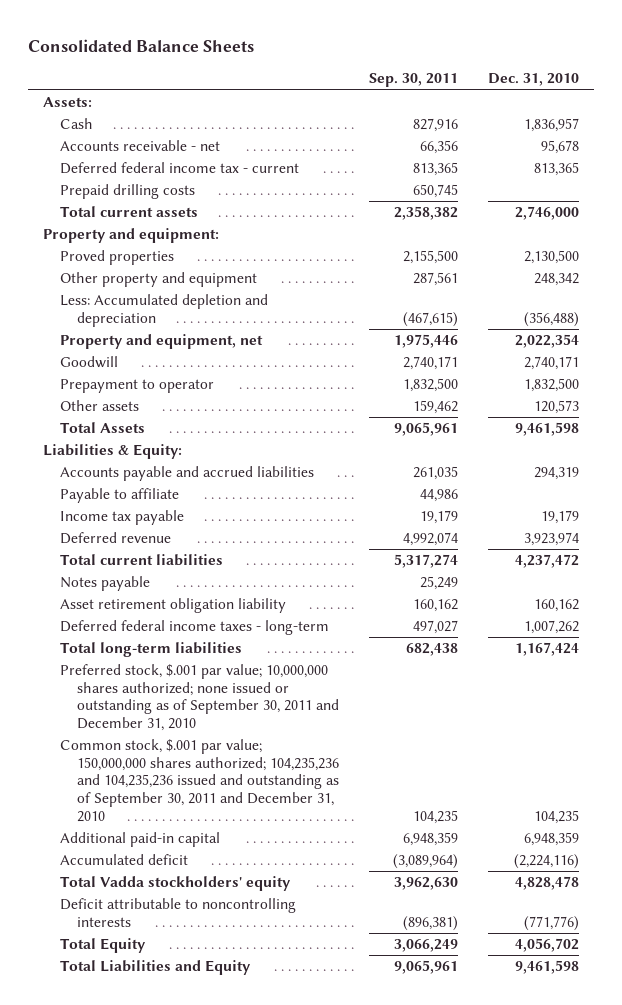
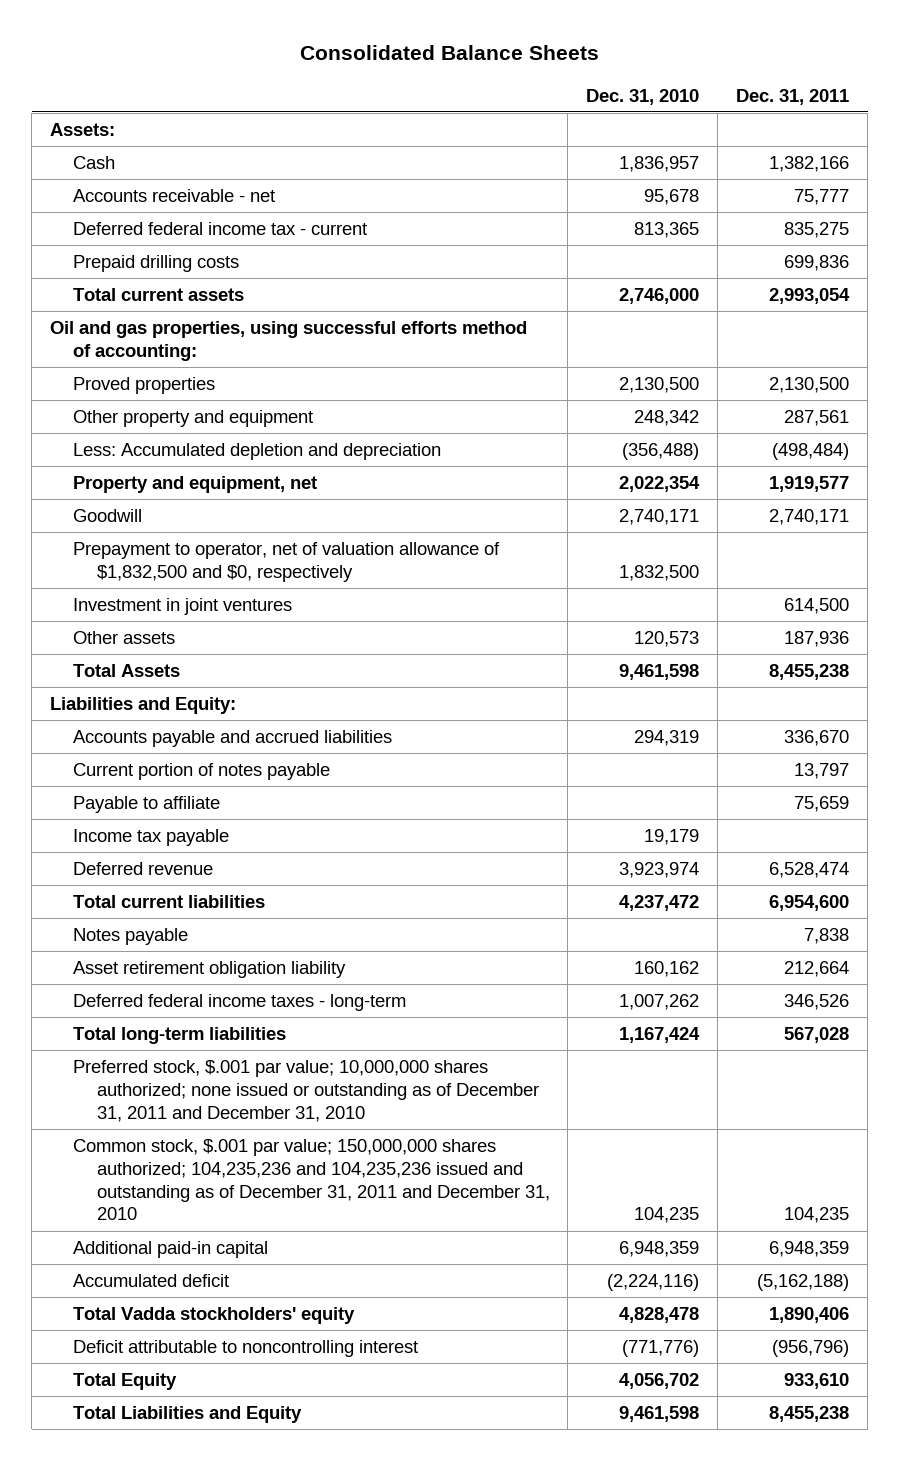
- | Sep. 30, 2011 | Dec. 31, 2010
+ | Dec. 31, 2010 | Dec. 31, 2011
- Property and equipment:
+ Oil and gas properties, using successful efforts method of accounting:
- Prepayment to operator | 1,832,500 | 1,832,500
+ Prepayment to operator, net of valuation allowance of $1,832,500 and $0, respectively | 1,832,500 |
+ Investment in joint ventures | | 614,500
- Liabilities & Equity:
+ Liabilities and Equity:
+ Current portion of notes payable | | 13,797
- Preferred stock, $.001 par value; 10,000,000 shares authorized; none issued or outstanding as of September 30, 2011 and December 31, 2010
- Common stock, $.001 par value; 150,000,000 shares authorized; 104,235,236 and 104,235,236 issued and outstanding as of September 30, 2011 and December 31, 2010 | 104,235 | 104,235
+ Preferred stock, $.001 par value; 10,000,000 shares authorized; none issued or outstanding as of December 31, 2011 and December 31, 2010
+ Common stock, $.001 par value; 150,000,000 shares authorized; 104,235,236 and 104,235,236 issued and outstanding as of December 31, 2011 and December 31, 2010 | 104,235 | 104,235
- Deficit attributable to noncontrolling interests | (896,381) | (771,776)
+ Deficit attributable to noncontrolling interest | (771,776) | (956,796)

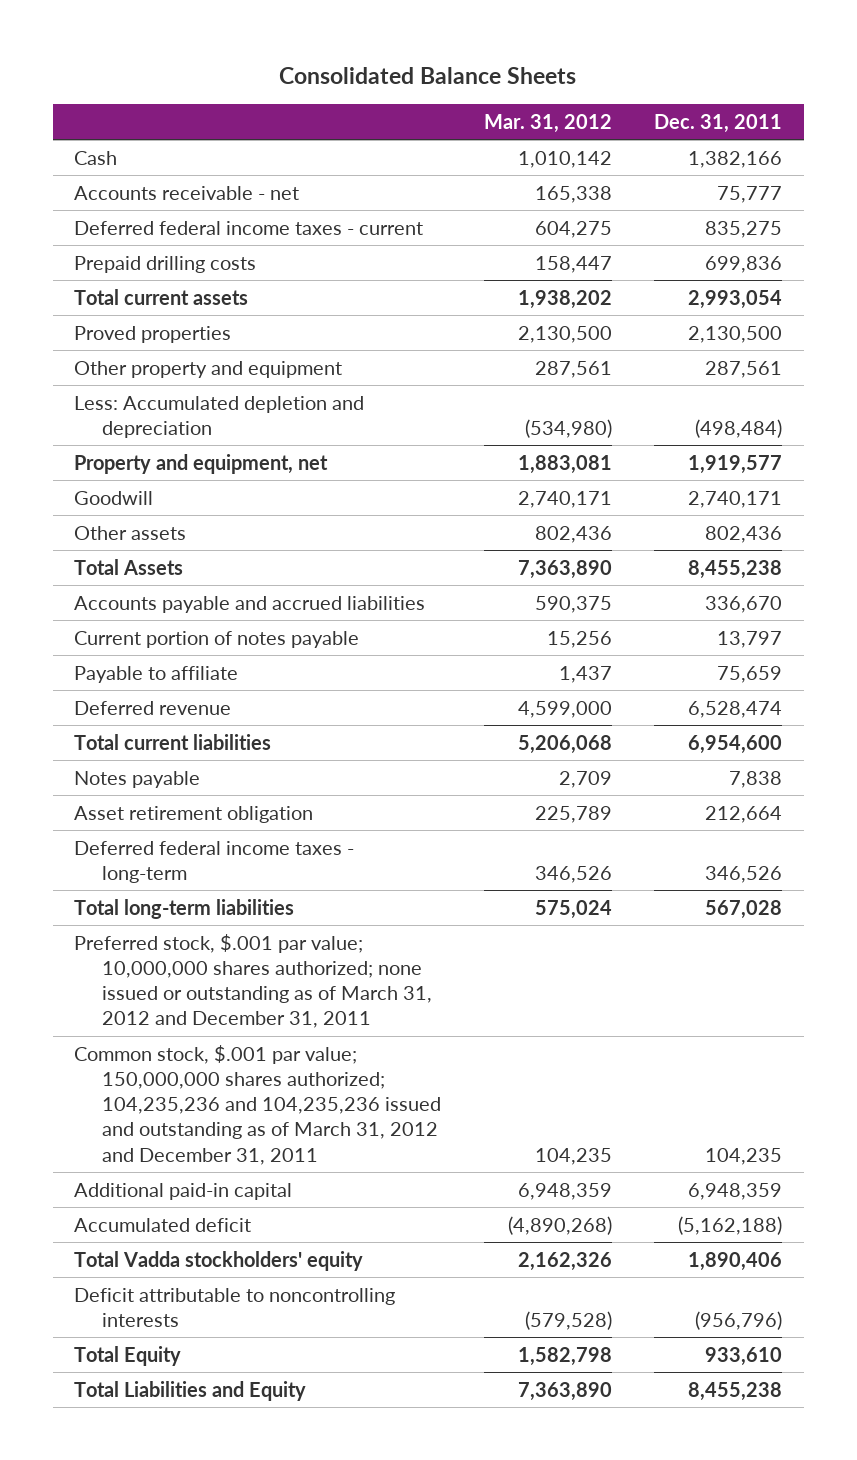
- | Dec. 31, 2010 | Dec. 31, 2011
+ | Mar. 31, 2012 | Dec. 31, 2011
- Assets:
- Deferred federal income tax - current | 813,365 | 835,275
+ Deferred federal income taxes - current | 604,275 | 835,275
- Oil and gas properties, using successful efforts method of accounting:
- Prepayment to operator, net of valuation allowance of $1,832,500 and $0, respectively | 1,832,500 |
- Investment in joint ventures | | 614,500
- Other assets | 120,573 | 187,936
+ Other assets | 802,436 | 802,436
- Liabilities and Equity:
- Income tax payable | 19,179 |
- Asset retirement obligation liability | 160,162 | 212,664
+ Asset retirement obligation | 225,789 | 212,664
- Preferred stock, $.001 par value; 10,000,000 shares authorized; none issued or outstanding as of December 31, 2011 and December 31, 2010
- Common stock, $.001 par value; 150,000,000 shares authorized; 104,235,236 and 104,235,236 issued and outstanding as of December 31, 2011 and December 31, 2010 | 104,235 | 104,235
+ Preferred stock, $.001 par value; 10,000,000 shares authorized; none issued or outstanding as of March 31, 2012 and December 31, 2011
+ Common stock, $.001 par value; 150,000,000 shares authorized; 104,235,236 and 104,235,236 issued and outstanding as of March 31, 2012 and December 31, 2011 | 104,235 | 104,235
- Deficit attributable to noncontrolling interest | (771,776) | (956,796)
+ Deficit attributable to noncontrolling interests | (579,528) | (956,796)

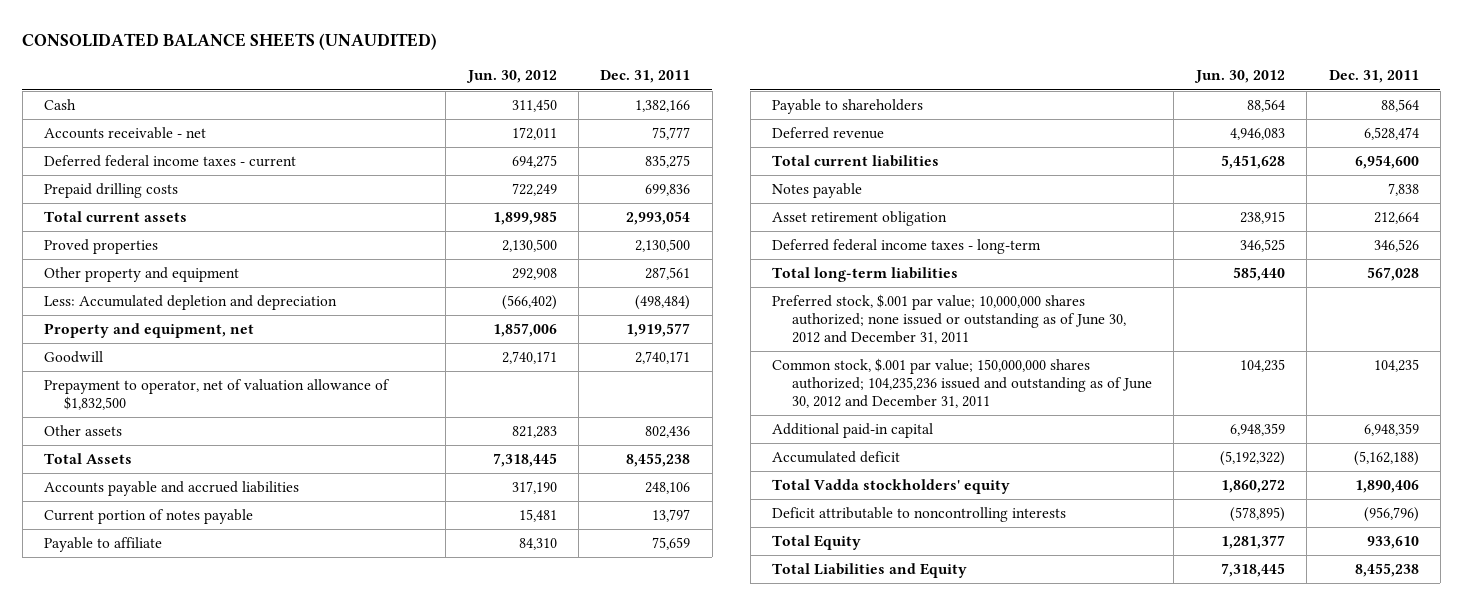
- Consolidated Balance Sheets
+ CONSOLIDATED BALANCE SHEETS (UNAUDITED)
- | Mar. 31, 2012 | Dec. 31, 2011
+ | Jun. 30, 2012 | Dec. 31, 2011
+ Prepayment to operator, net of valuation allowance of $1,832,500
- Accounts payable and accrued liabilities | 590,375 | 336,670
+ Accounts payable and accrued liabilities | 317,190 | 248,106
+ Payable to shareholders | 88,564 | 88,564
- Preferred stock, $.001 par value; 10,000,000 shares authorized; none issued or outstanding as of March 31, 2012 and December 31, 2011
- Common stock, $.001 par value; 150,000,000 shares authorized; 104,235,236 and 104,235,236 issued and outstanding as of March 31, 2012 and December 31, 2011 | 104,235 | 104,235
+ Preferred stock, $.001 par value; 10,000,000 shares authorized; none issued or outstanding as of June 30, 2012 and December 31, 2011
+ Common stock, $.001 par value; 150,000,000 shares authorized; 104,235,236 issued and outstanding as of June 30, 2012 and December 31, 2011 | 104,235 | 104,235

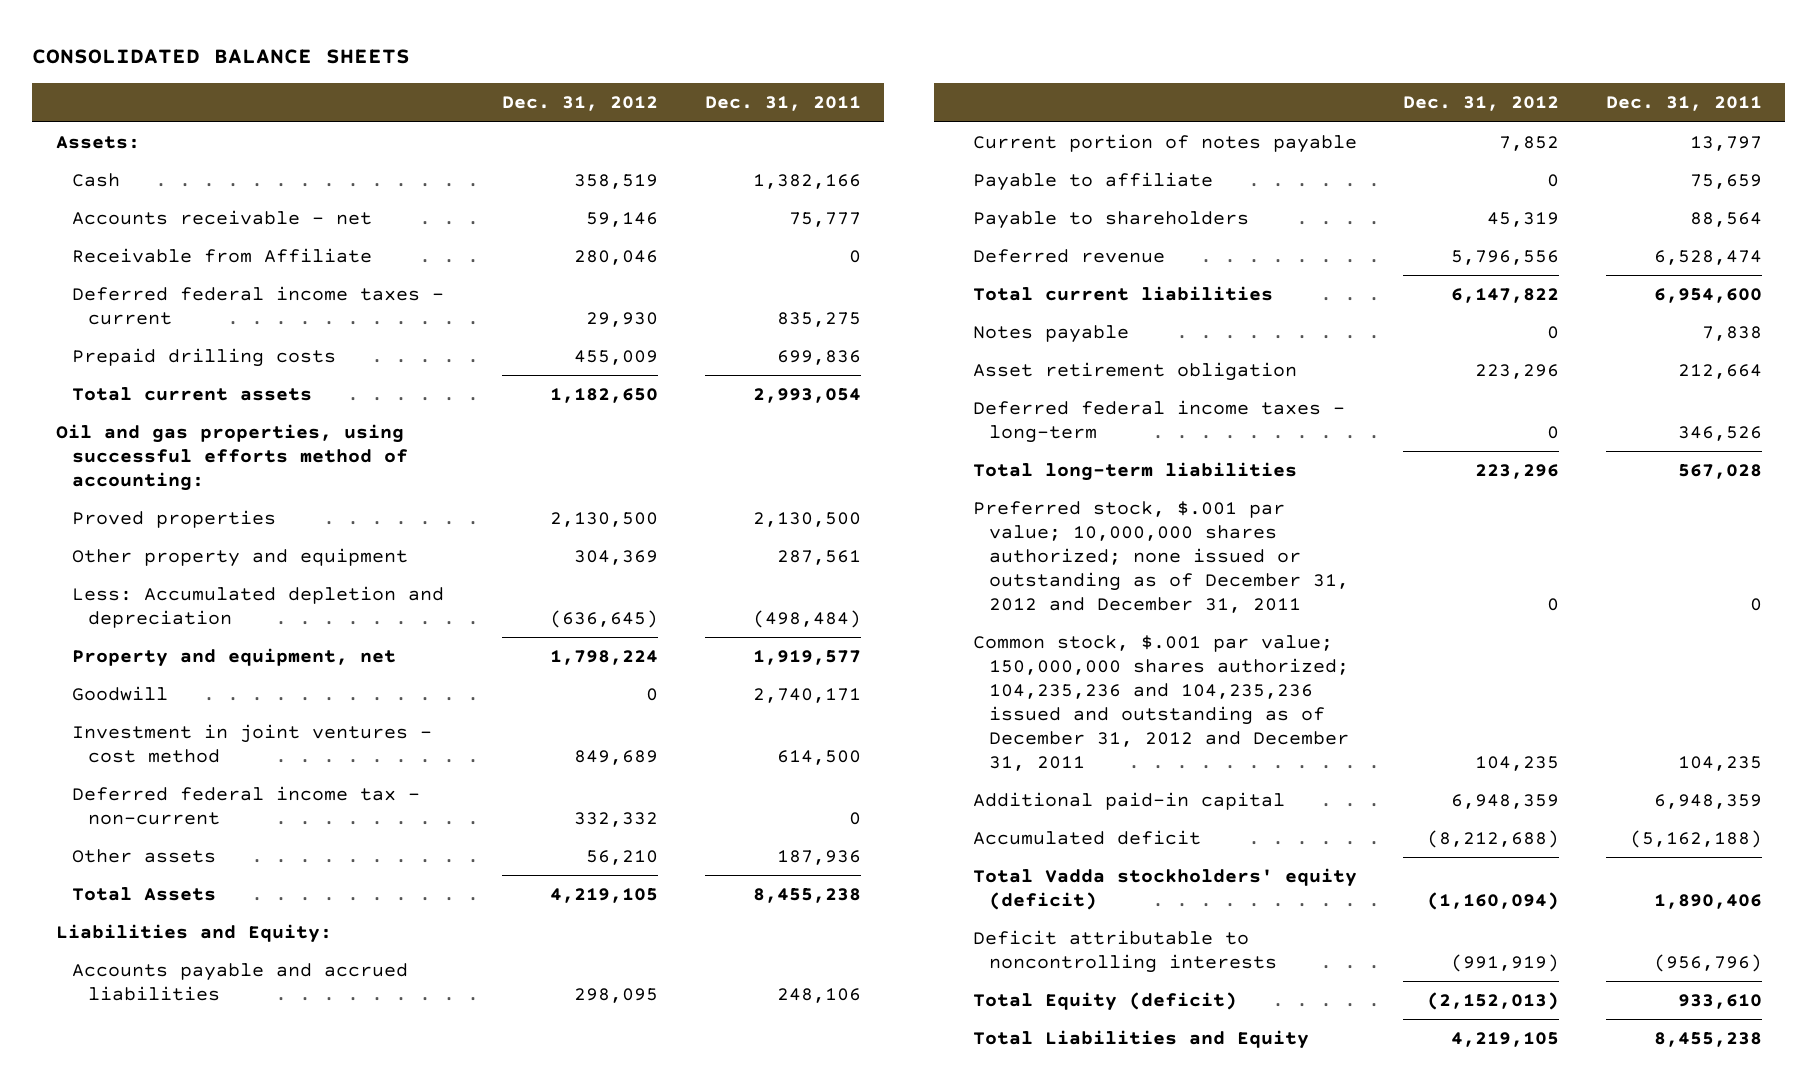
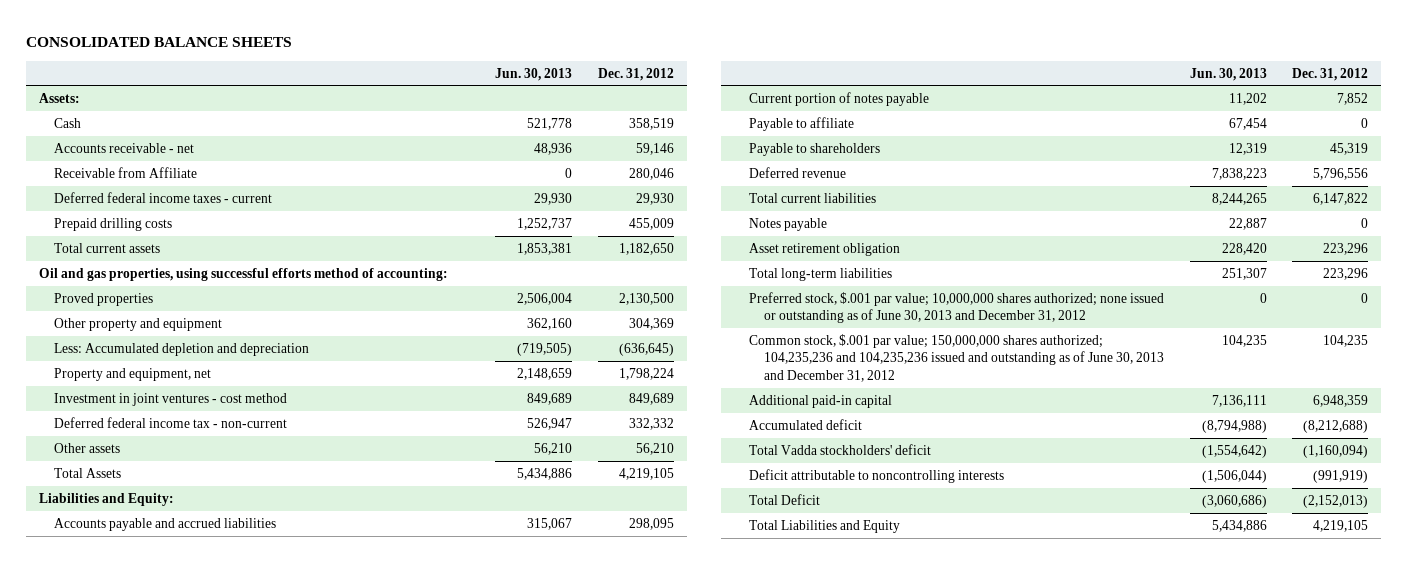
- | Dec. 31, 2012 | Dec. 31, 2011
+ | Jun. 30, 2013 | Dec. 31, 2012
- Goodwill | 0 | 2,740,171
- Deferred federal income taxes - long-term | 0 | 346,526
- Preferred stock, $.001 par value; 10,000,000 shares authorized; none issued or outstanding as of December 31, 2012 and December 31, 2011 | 0 | 0
- Common stock, $.001 par value; 150,000,000 shares authorized; 104,235,236 and 104,235,236 issued and outstanding as of December 31, 2012 and December 31, 2011 | 104,235 | 104,235
+ Preferred stock, $.001 par value; 10,000,000 shares authorized; none issued or outstanding as of June 30, 2013 and December 31, 2012 | 0 | 0
+ Common stock, $.001 par value; 150,000,000 shares authorized; 104,235,236 and 104,235,236 issued and outstanding as of June 30, 2013 and December 31, 2012 | 104,235 | 104,235
- Total Vadda stockholders' equity (deficit) | (1,160,094) | 1,890,406
+ Total Vadda stockholders' deficit | (1,554,642) | (1,160,094)
- Total Equity (deficit) | (2,152,013) | 933,610
+ Total Deficit | (3,060,686) | (2,152,013)

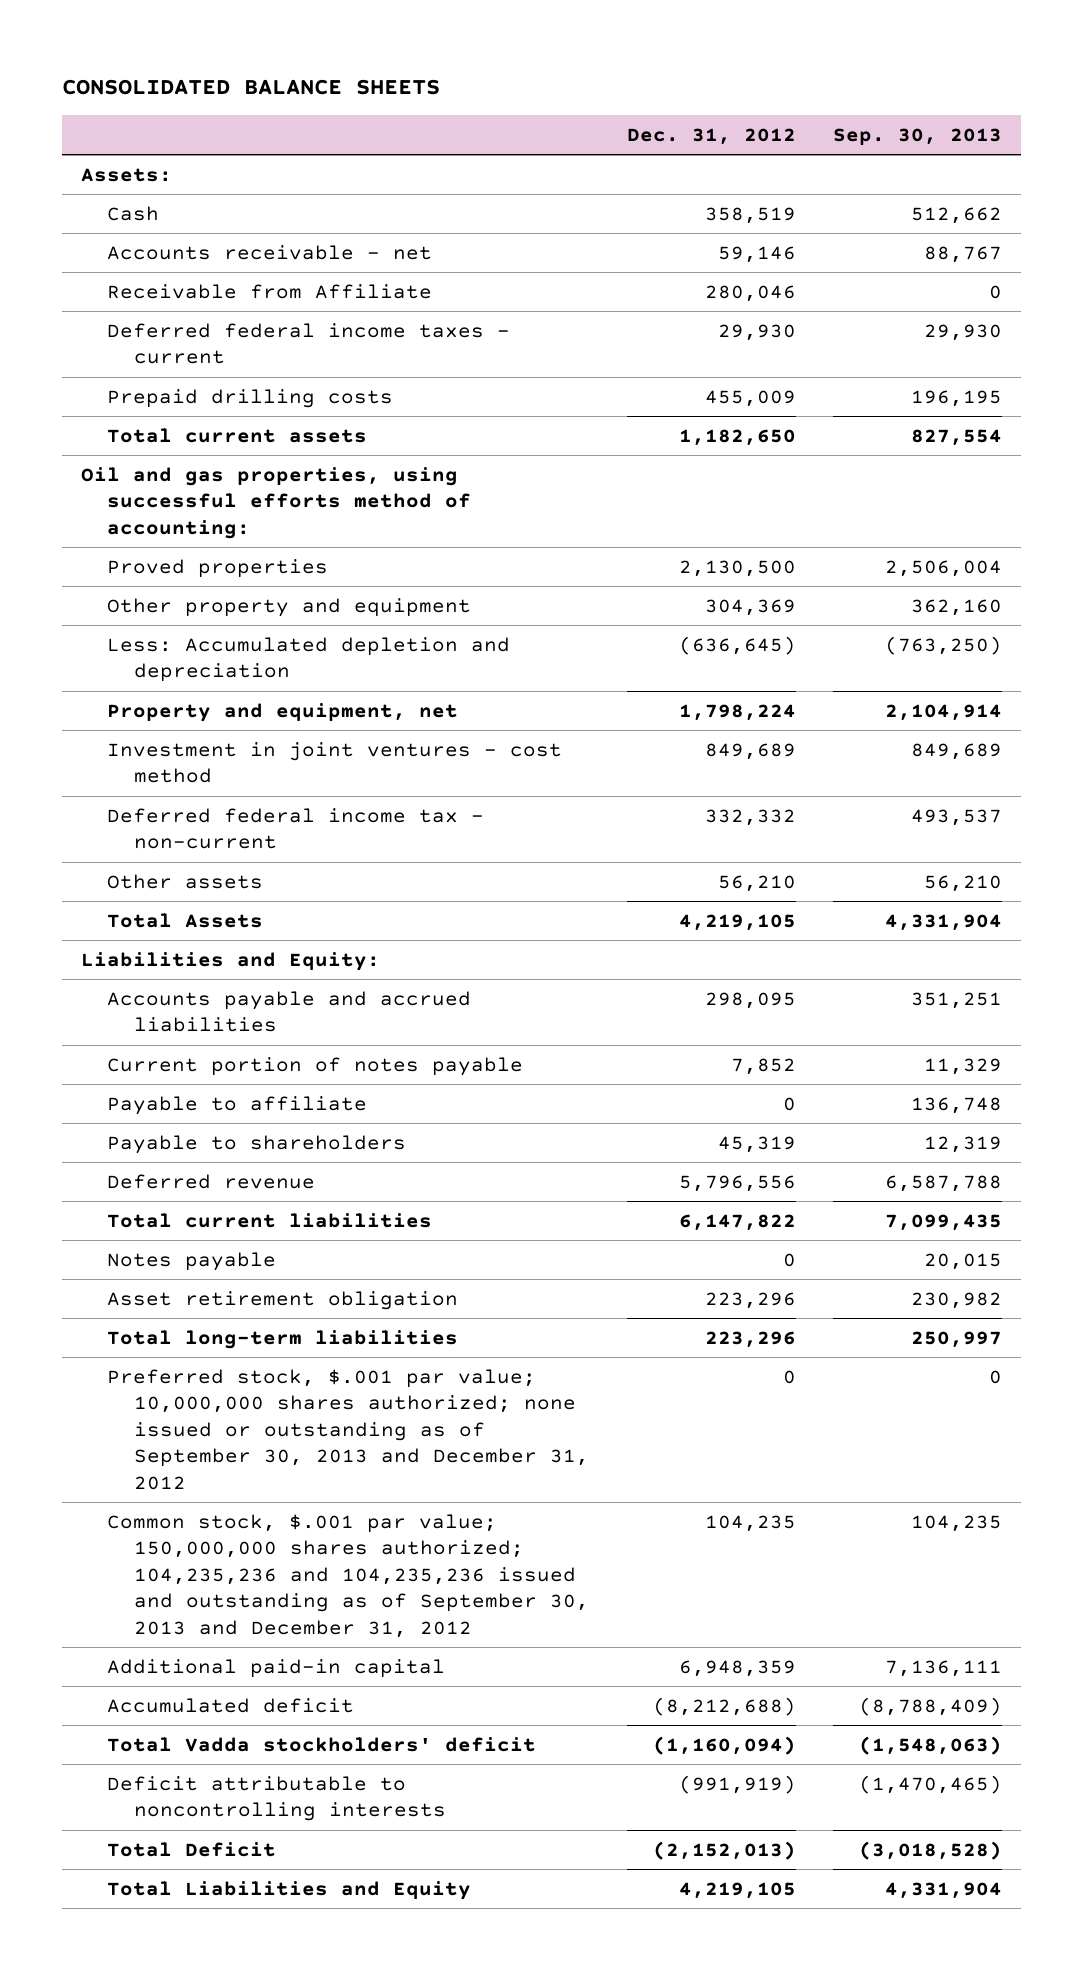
- | Jun. 30, 2013 | Dec. 31, 2012
+ | Dec. 31, 2012 | Sep. 30, 2013
- Preferred stock, $.001 par value; 10,000,000 shares authorized; none issued or outstanding as of June 30, 2013 and December 31, 2012 | 0 | 0
- Common stock, $.001 par value; 150,000,000 shares authorized; 104,235,236 and 104,235,236 issued and outstanding as of June 30, 2013 and December 31, 2012 | 104,235 | 104,235
+ Preferred stock, $.001 par value; 10,000,000 shares authorized; none issued or outstanding as of September 30, 2013 and December 31, 2012 | 0 | 0
+ Common stock, $.001 par value; 150,000,000 shares authorized; 104,235,236 and 104,235,236 issued and outstanding as of September 30, 2013 and December 31, 2012 | 104,235 | 104,235

